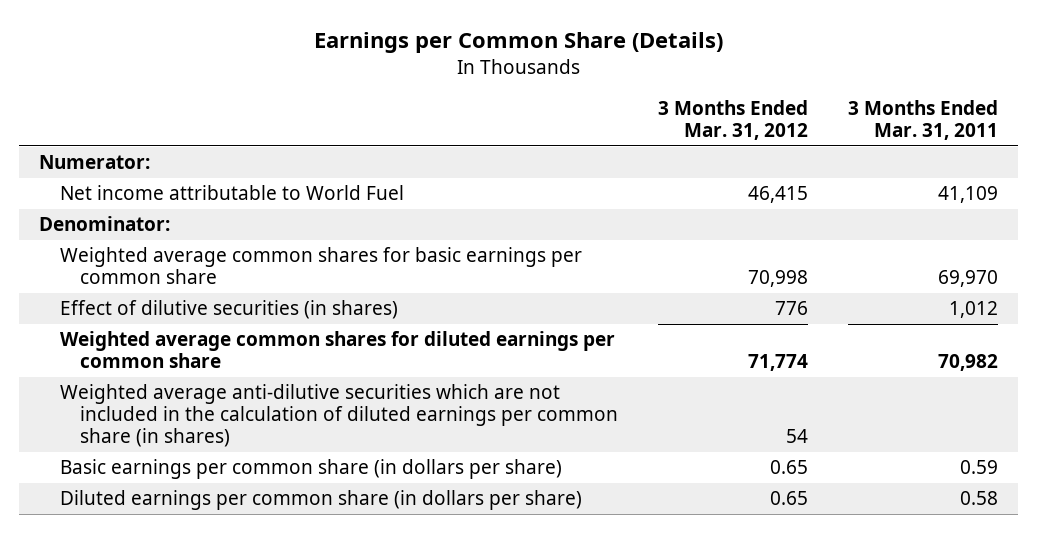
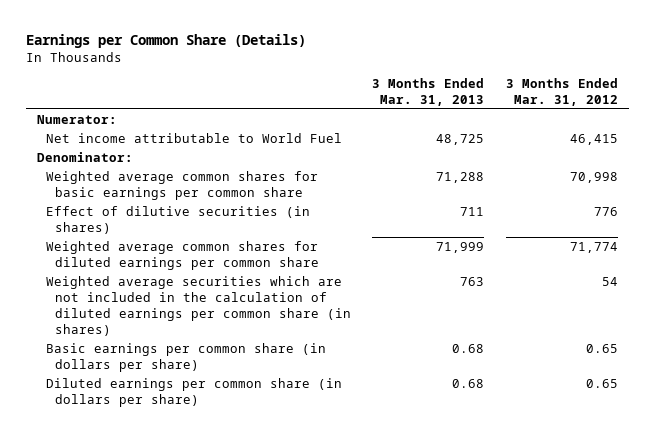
- | 3 Months Ended Mar. 31, 2012 | 3 Months Ended Mar. 31, 2011
+ | 3 Months Ended Mar. 31, 2013 | 3 Months Ended Mar. 31, 2012
- Weighted average anti-dilutive securities which are not included in the calculation of diluted earnings per common share (in shares) | 54 |
+ Weighted average securities which are not included in the calculation of diluted earnings per common share (in shares) | 763 | 54

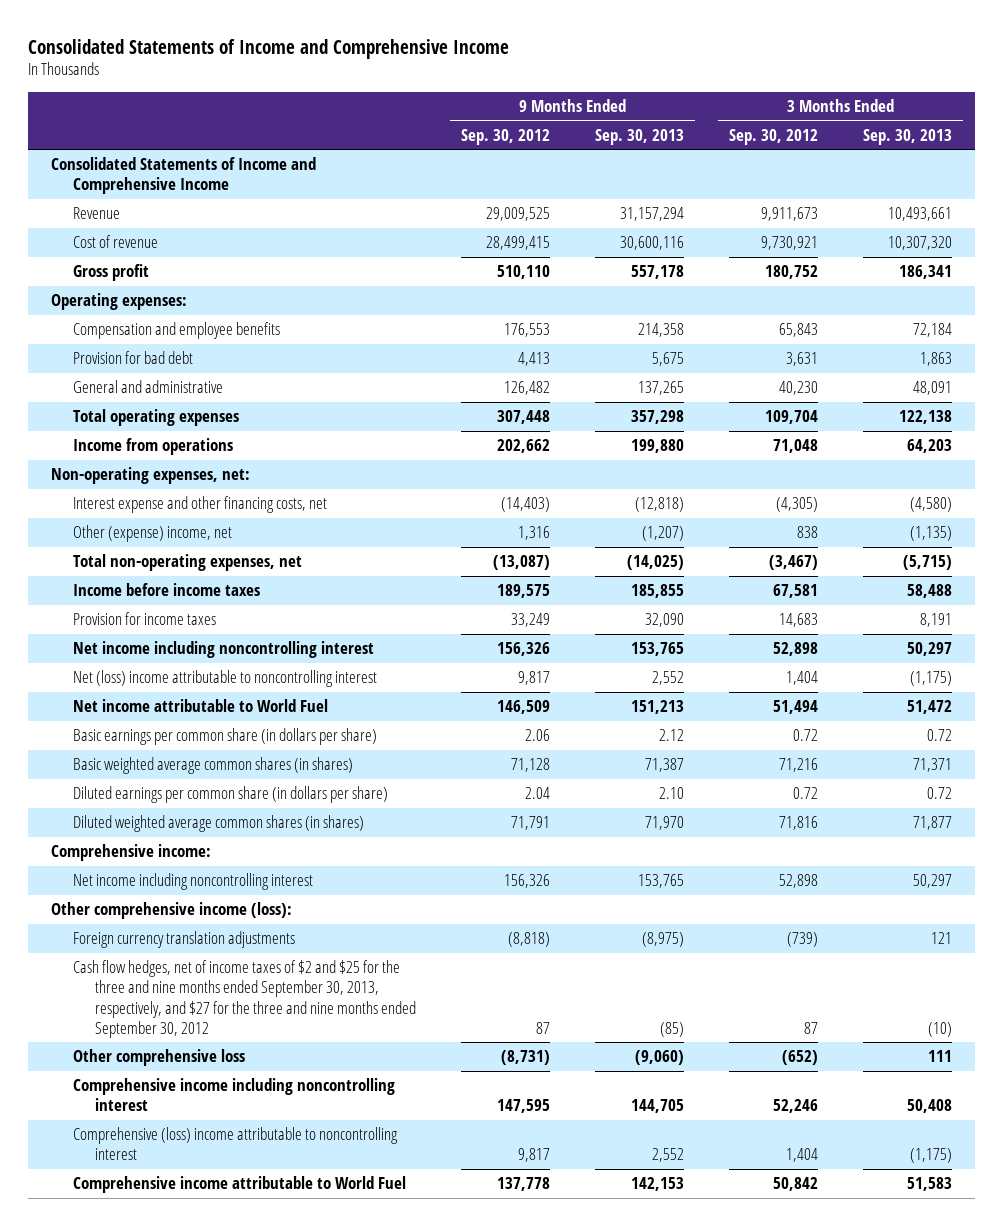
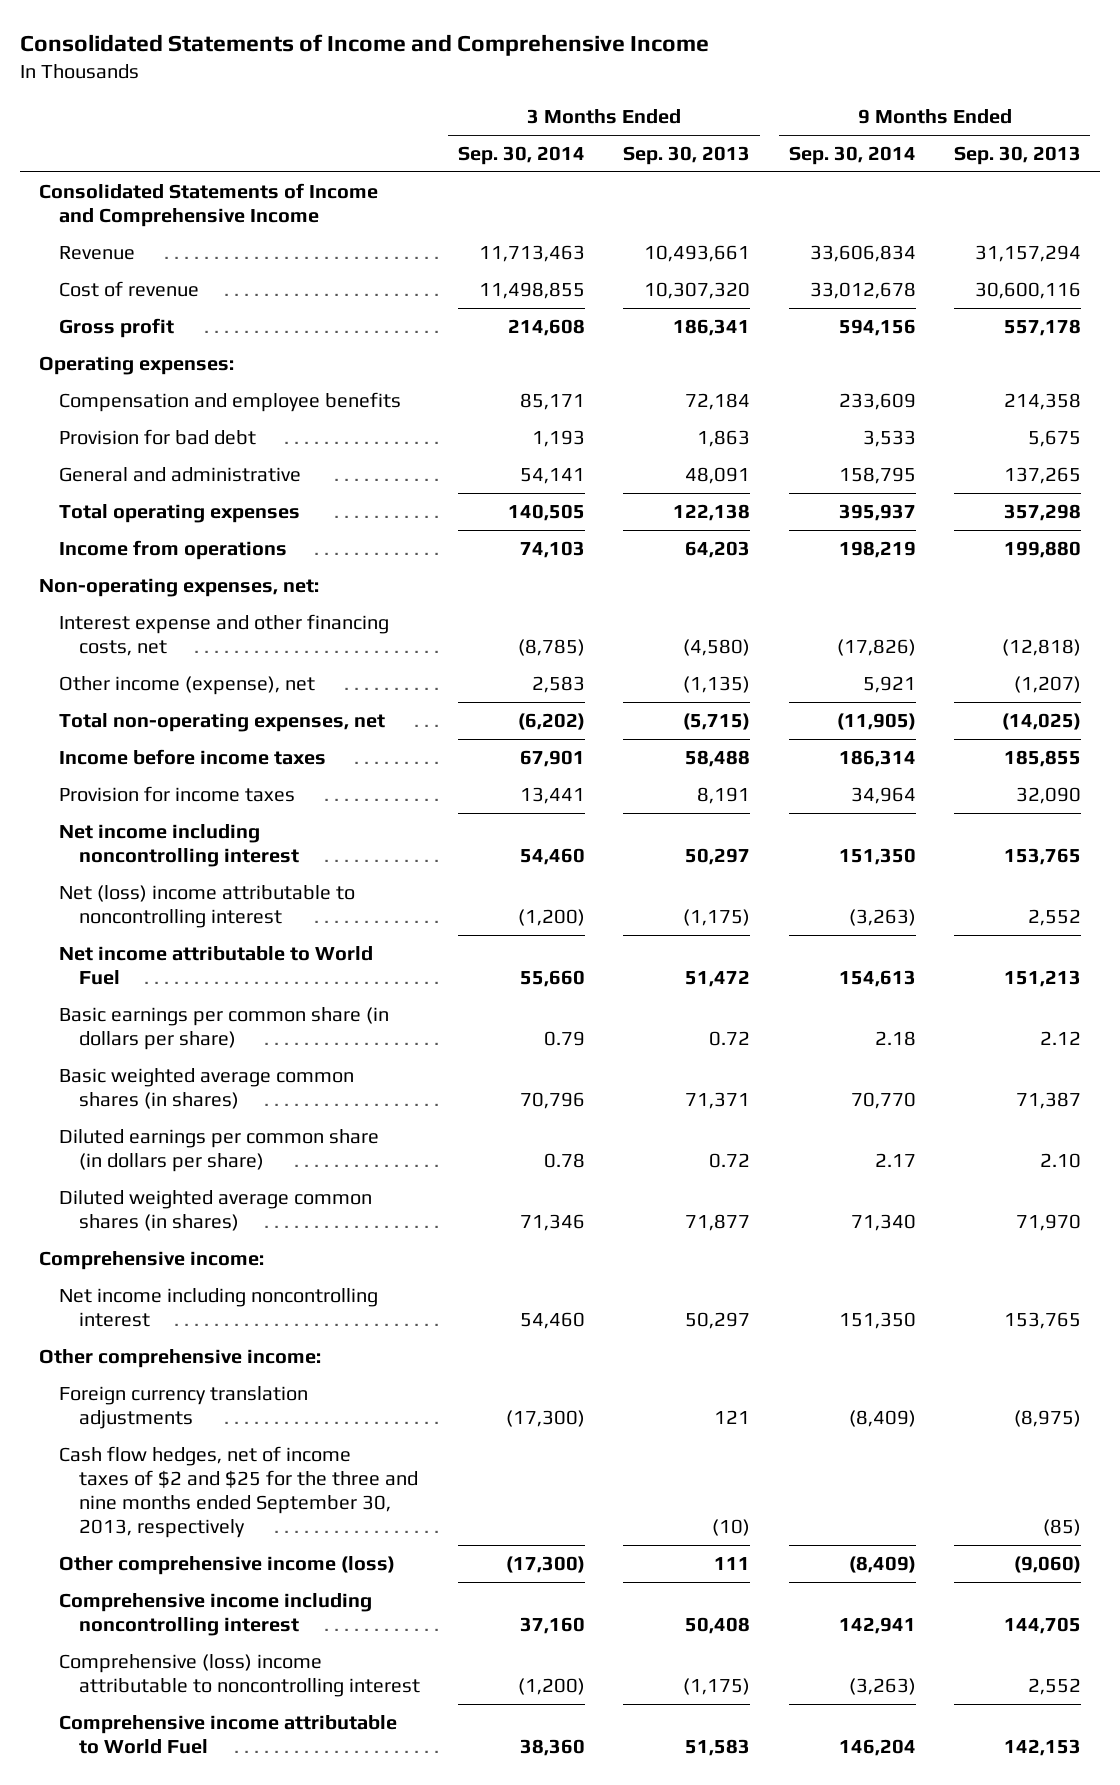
- | 9 Months Ended Sep. 30, 2012 | 9 Months Ended Sep. 30, 2013 | 3 Months Ended Sep. 30, 2012 | 3 Months Ended Sep. 30, 2013
+ | 3 Months Ended Sep. 30, 2014 | 3 Months Ended Sep. 30, 2013 | 9 Months Ended Sep. 30, 2014 | 9 Months Ended Sep. 30, 2013
- Other (expense) income, net | 1,316 | (1,207) | 838 | (1,135)
+ Other income (expense), net | 2,583 | (1,135) | 5,921 | (1,207)
- Other comprehensive income (loss):
+ Other comprehensive income:
- Cash flow hedges, net of income taxes of $2 and $25 for the three and nine months ended September 30, 2013, respectively, and $27 for the three and nine months ended September 30, 2012 | 87 | (85) | 87 | (10)
- Other comprehensive loss | (8,731) | (9,060) | (652) | 111
+ Cash flow hedges, net of income taxes of $2 and $25 for the three and nine months ended September 30, 2013, respectively | | (10) | | (85)
+ Other comprehensive income (loss) | (17,300) | 111 | (8,409) | (9,060)

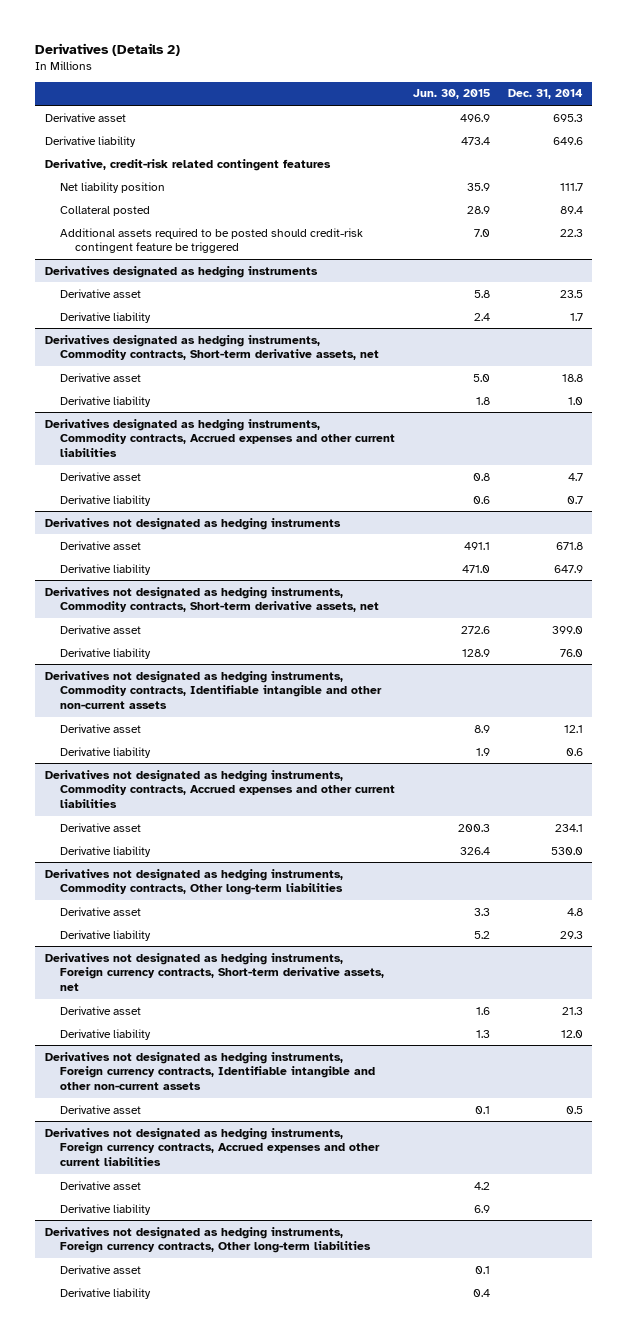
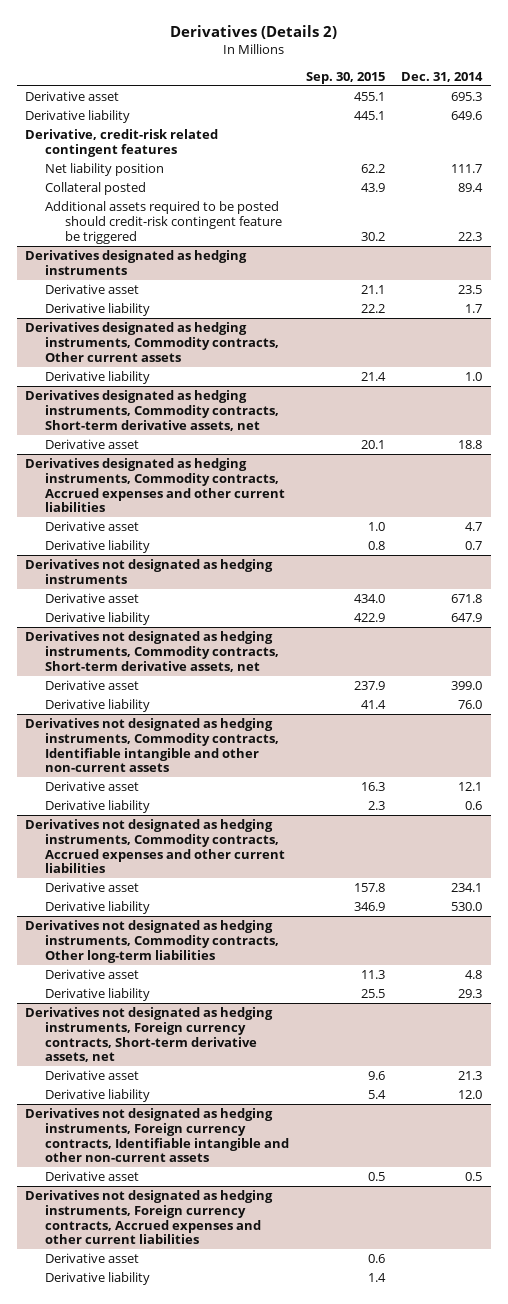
- | Jun. 30, 2015 | Dec. 31, 2014
+ | Sep. 30, 2015 | Dec. 31, 2014
+ Derivatives designated as hedging instruments, Commodity contracts, Other current assets
+ Derivative liability | 21.4 | 1.0
@ Derivatives designated as hedging instruments, Commodity contracts, Short-term derivative assets, net
- Derivative liability | 1.8 | 1.0
- Derivatives not designated as hedging instruments, Foreign currency contracts, Other long-term liabilities
- Derivative asset | 0.1 |
- Derivative liability | 0.4 |

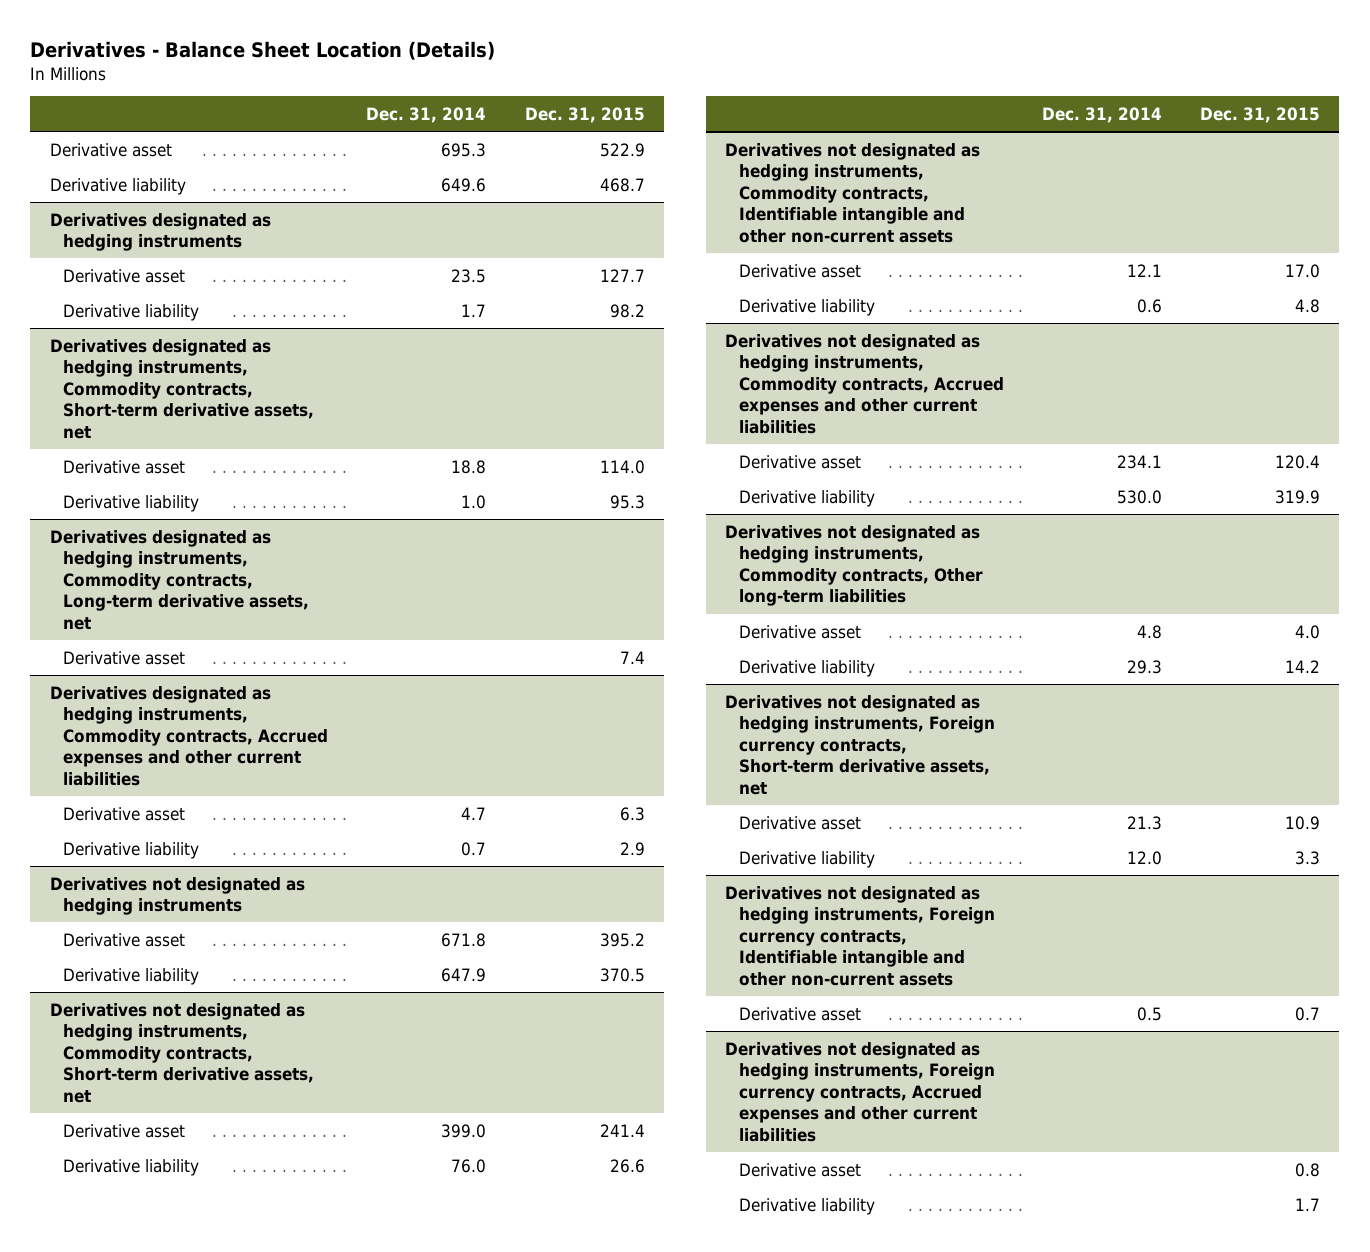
- Derivatives (Details 2)
+ Derivatives - Balance Sheet Location (Details)
- | Sep. 30, 2015 | Dec. 31, 2014
+ | Dec. 31, 2014 | Dec. 31, 2015
- Derivative, credit-risk related contingent features
- Net liability position | 62.2 | 111.7
- Collateral posted | 43.9 | 89.4
- Additional assets required to be posted should credit-risk contingent feature be triggered | 30.2 | 22.3
- Derivatives designated as hedging instruments, Commodity contracts, Other current assets
- Derivative liability | 21.4 | 1.0
@ Derivatives designated as hedging instruments, Commodity contracts, Short-term derivative assets, net
+ Derivative liability | 1.0 | 95.3
+ Derivatives designated as hedging instruments, Commodity contracts, Long-term derivative assets, net
+ Derivative asset | | 7.4

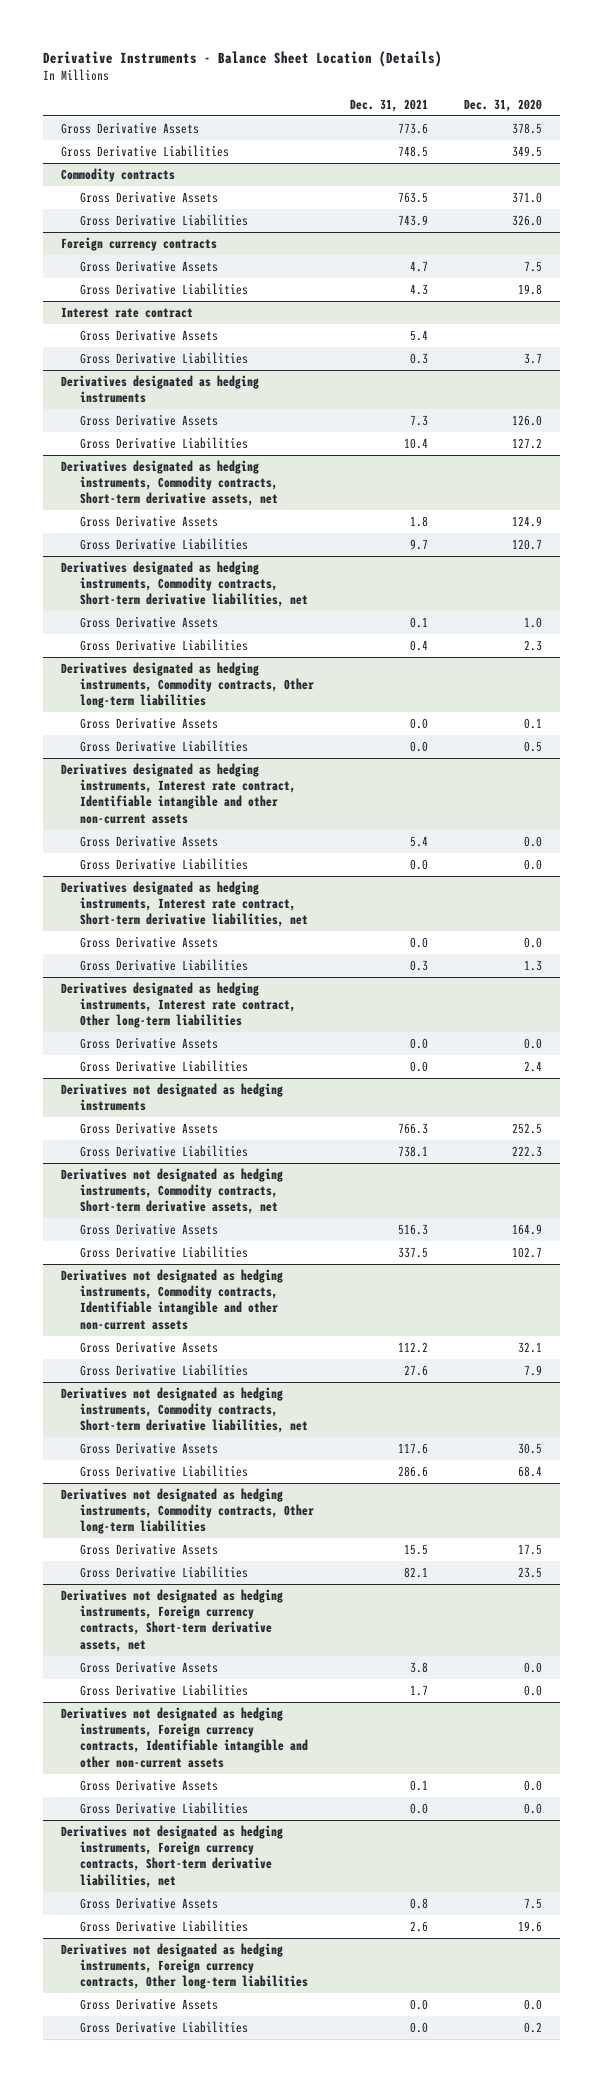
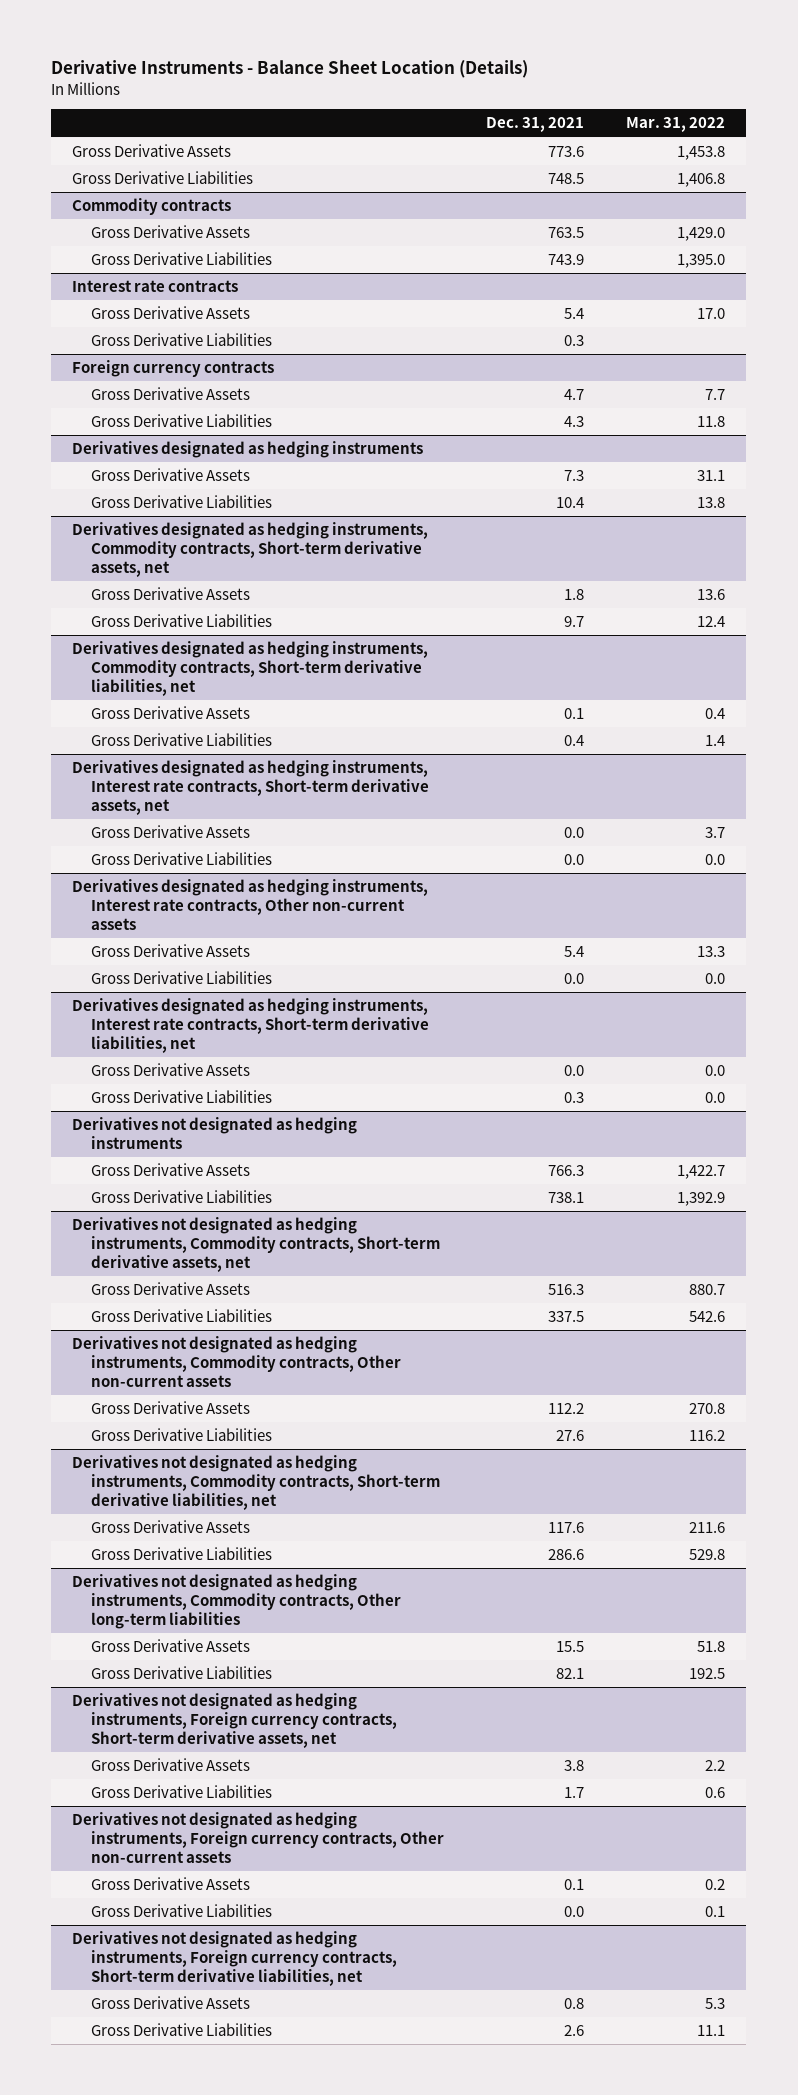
- | Dec. 31, 2021 | Dec. 31, 2020
+ | Dec. 31, 2021 | Mar. 31, 2022
+ Interest rate contracts
+ Gross Derivative Assets | 5.4 | 17.0
+ Gross Derivative Liabilities | 0.3 |
- Interest rate contract
- Gross Derivative Assets | 5.4 |
- Gross Derivative Liabilities | 0.3 | 3.7
- Derivatives designated as hedging instruments, Commodity contracts, Other long-term liabilities
+ Derivatives designated as hedging instruments, Interest rate contracts, Short-term derivative assets, net
- Derivatives designated as hedging instruments, Interest rate contract, Identifiable intangible and other non-current assets
+ Derivatives designated as hedging instruments, Interest rate contracts, Other non-current assets
- Derivatives designated as hedging instruments, Interest rate contract, Short-term derivative liabilities, net
+ Derivatives designated as hedging instruments, Interest rate contracts, Short-term derivative liabilities, net
- Derivatives designated as hedging instruments, Interest rate contract, Other long-term liabilities
- Gross Derivative Assets | 0.0 | 0.0
- Gross Derivative Liabilities | 0.0 | 2.4
- Derivatives not designated as hedging instruments, Commodity contracts, Identifiable intangible and other non-current assets
+ Derivatives not designated as hedging instruments, Commodity contracts, Other non-current assets
- Derivatives not designated as hedging instruments, Foreign currency contracts, Identifiable intangible and other non-current assets
+ Derivatives not designated as hedging instruments, Foreign currency contracts, Other non-current assets
- Derivatives not designated as hedging instruments, Foreign currency contracts, Other long-term liabilities
- Gross Derivative Assets | 0.0 | 0.0
- Gross Derivative Liabilities | 0.0 | 0.2

